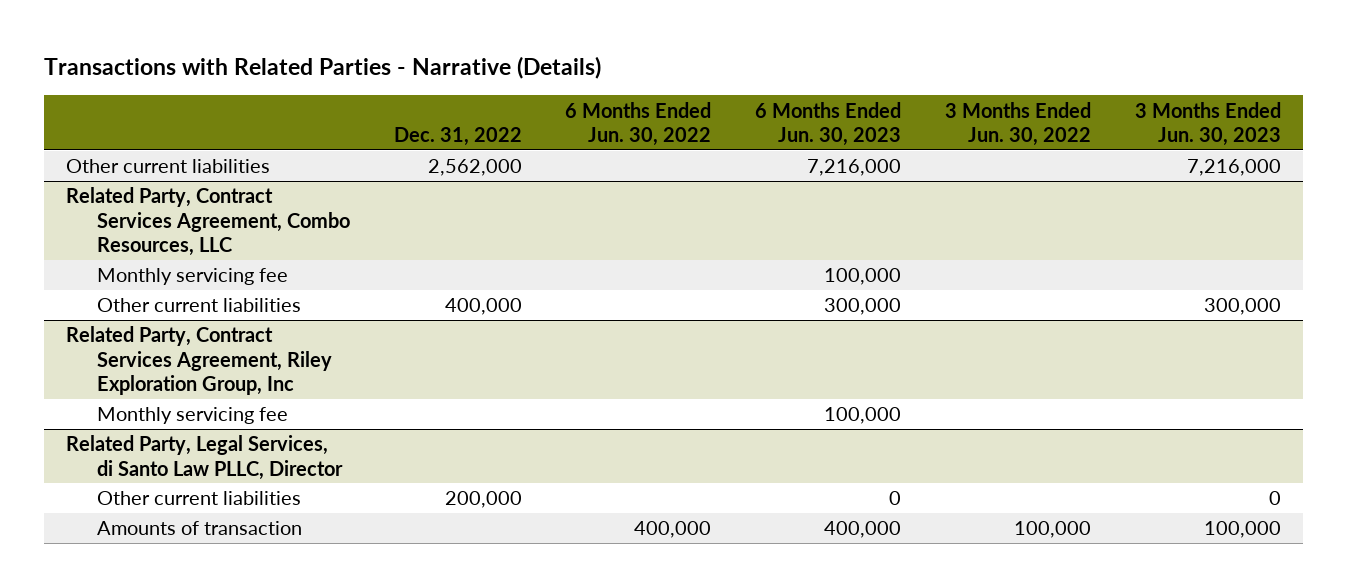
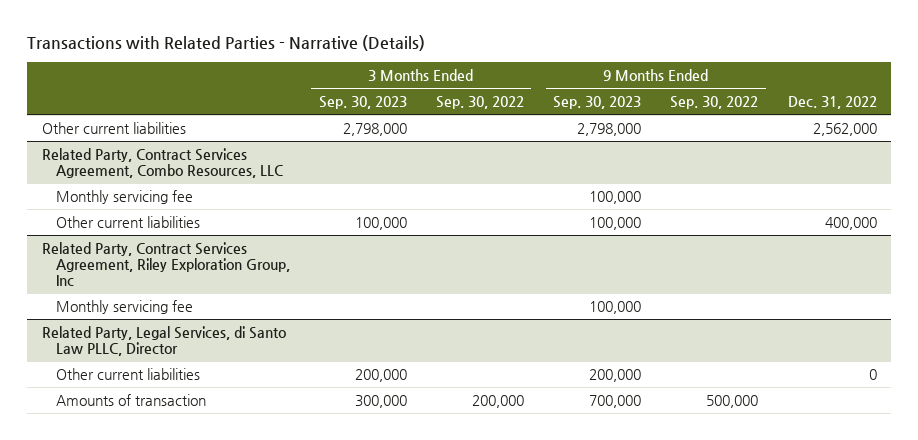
- | Dec. 31, 2022 | 6 Months Ended Jun. 30, 2022 | 6 Months Ended Jun. 30, 2023 | 3 Months Ended Jun. 30, 2022 | 3 Months Ended Jun. 30, 2023
+ | 3 Months Ended Sep. 30, 2023 | 3 Months Ended Sep. 30, 2022 | 9 Months Ended Sep. 30, 2023 | 9 Months Ended Sep. 30, 2022 | Dec. 31, 2022
@ Related Party, Legal Services, di Santo Law PLLC, Director
- Other current liabilities | 200,000 | | 0 | | 0
+ Other current liabilities | 200,000 | | 200,000 | | 0

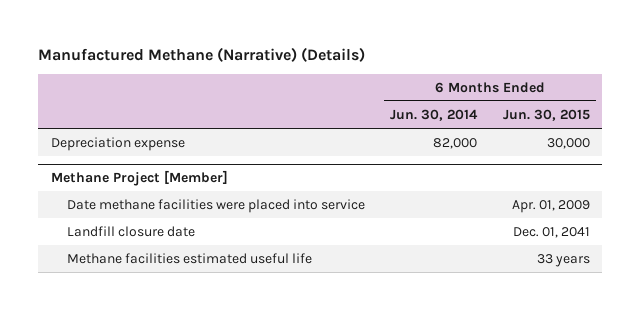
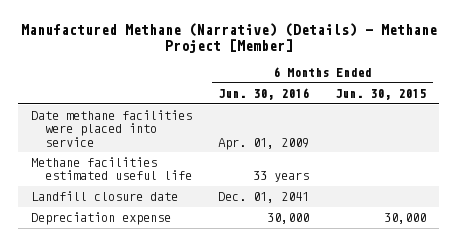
- Manufactured Methane (Narrative) (Details)
+ Manufactured Methane (Narrative) (Details) - Methane Project [Member]
- | 6 Months Ended Jun. 30, 2014 | 6 Months Ended Jun. 30, 2015
+ | 6 Months Ended Jun. 30, 2016 | 6 Months Ended Jun. 30, 2015
+ Date methane facilities were placed into service | Apr. 01, 2009 |
+ Methane facilities estimated useful life | 33 years |
+ Landfill closure date | Dec. 01, 2041 |
- Methane Project [Member]
- Date methane facilities were placed into service | | Apr. 01, 2009
- Landfill closure date | | Dec. 01, 2041
- Methane facilities estimated useful life | | 33 years

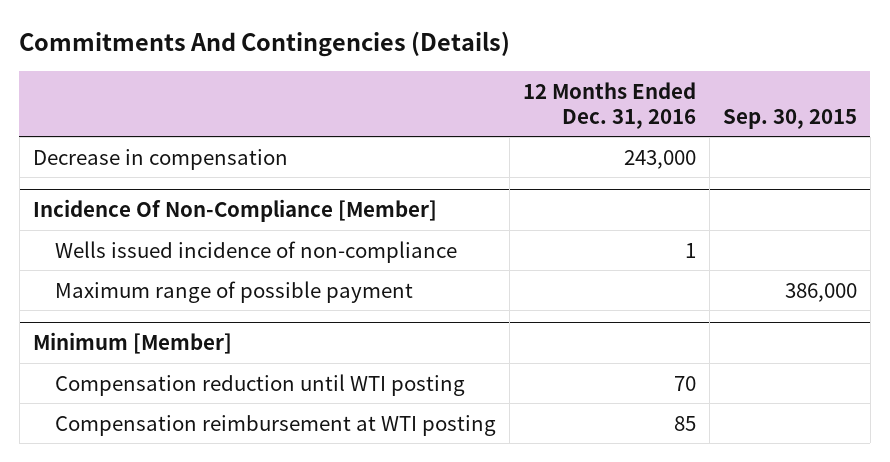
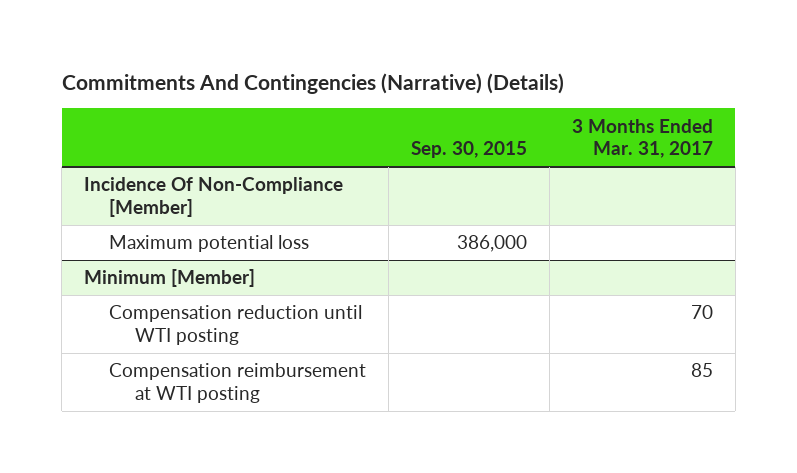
- Commitments And Contingencies (Details)
+ Commitments And Contingencies (Narrative) (Details)
- | 12 Months Ended Dec. 31, 2016 | Sep. 30, 2015
+ | Sep. 30, 2015 | 3 Months Ended Mar. 31, 2017
- Decrease in compensation | 243,000 |
@ Incidence Of Non-Compliance [Member]
- Wells issued incidence of non-compliance | 1 |
- Maximum range of possible payment | | 386,000
+ Maximum potential loss | 386,000 |

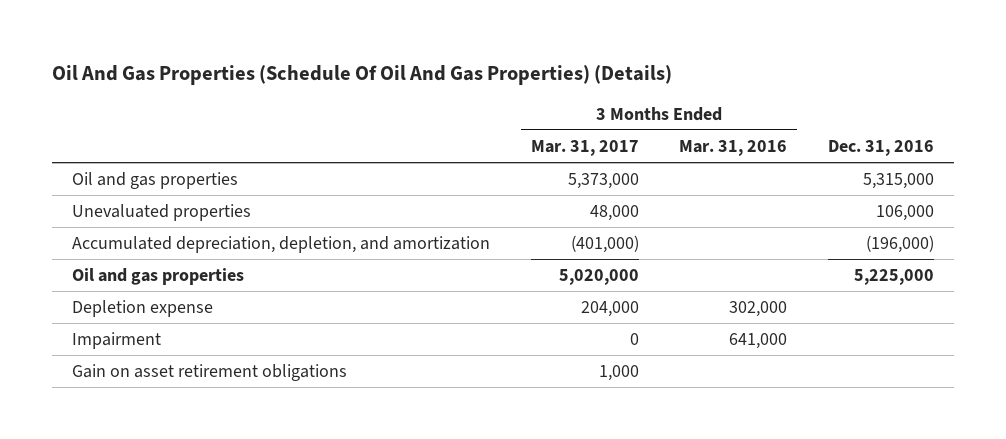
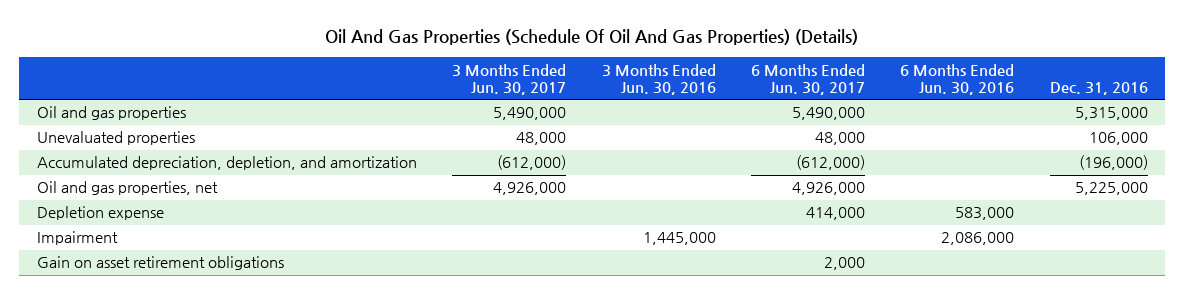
- | 3 Months Ended Mar. 31, 2017 | 3 Months Ended Mar. 31, 2016 | Dec. 31, 2016
+ | 3 Months Ended Jun. 30, 2017 | 3 Months Ended Jun. 30, 2016 | 6 Months Ended Jun. 30, 2017 | 6 Months Ended Jun. 30, 2016 | Dec. 31, 2016
- Oil and gas properties | 5,020,000 | | 5,225,000
+ Oil and gas properties, net | 4,926,000 | | 4,926,000 | | 5,225,000

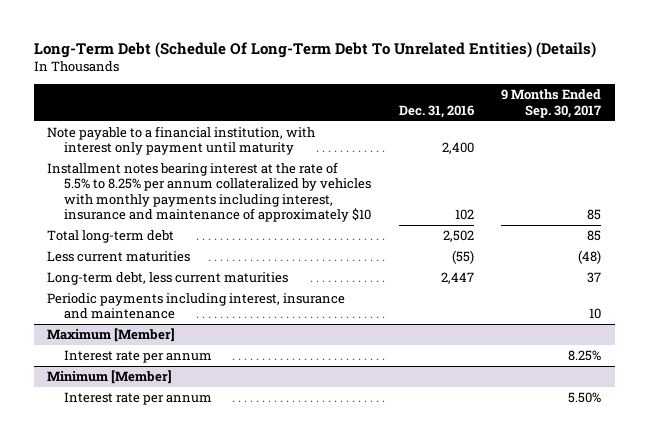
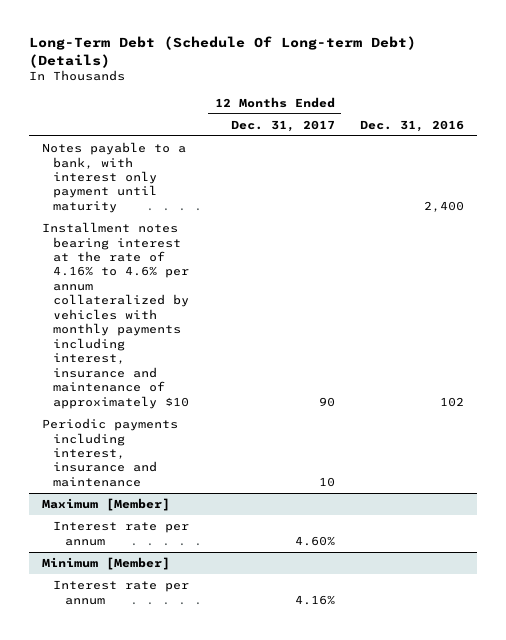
- Long-Term Debt (Schedule Of Long-Term Debt To Unrelated Entities) (Details)
+ Long-Term Debt (Schedule Of Long-term Debt) (Details)
- | Dec. 31, 2016 | 9 Months Ended Sep. 30, 2017
+ | 12 Months Ended Dec. 31, 2017 | Dec. 31, 2016
- Note payable to a financial institution, with interest only payment until maturity | 2,400 |
- Installment notes bearing interest at the rate of 5.5% to 8.25% per annum collateralized by vehicles with monthly payments including interest, insurance and maintenance of approximately $10 | 102 | 85
- Total long-term debt | 2,502 | 85
- Less current maturities | (55) | (48)
- Long-term debt, less current maturities | 2,447 | 37
+ Notes payable to a bank, with interest only payment until maturity | | 2,400
+ Installment notes bearing interest at the rate of 4.16% to 4.6% per annum collateralized by vehicles with monthly payments including interest, insurance and maintenance of approximately $10 | 90 | 102

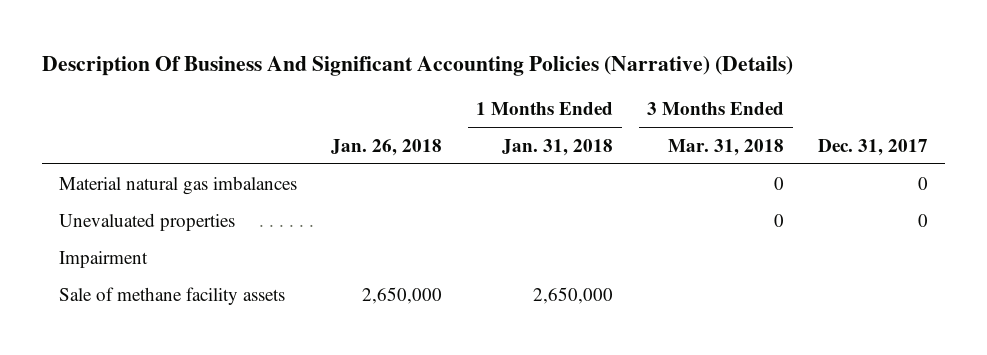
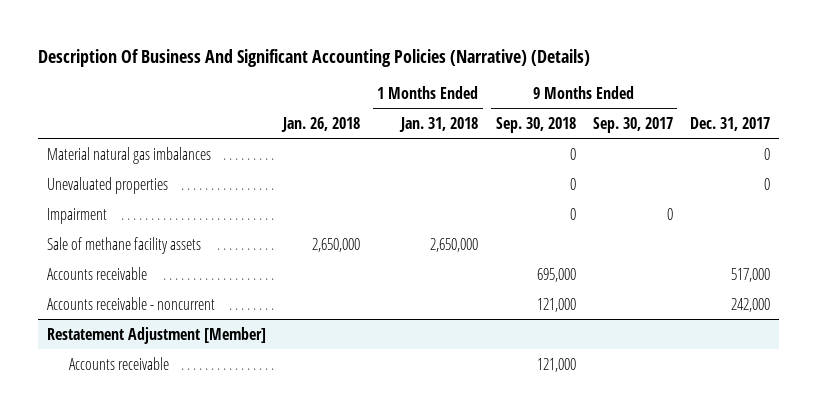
- | Jan. 26, 2018 | 1 Months Ended Jan. 31, 2018 | 3 Months Ended Mar. 31, 2018 | Dec. 31, 2017
+ | Jan. 26, 2018 | 1 Months Ended Jan. 31, 2018 | 9 Months Ended Sep. 30, 2018 | 9 Months Ended Sep. 30, 2017 | Dec. 31, 2017
+ Accounts receivable | | | 695,000 | | 517,000
+ Accounts receivable - noncurrent | | | 121,000 | | 242,000
+ Restatement Adjustment [Member]
+ Accounts receivable | | | 121,000 | |

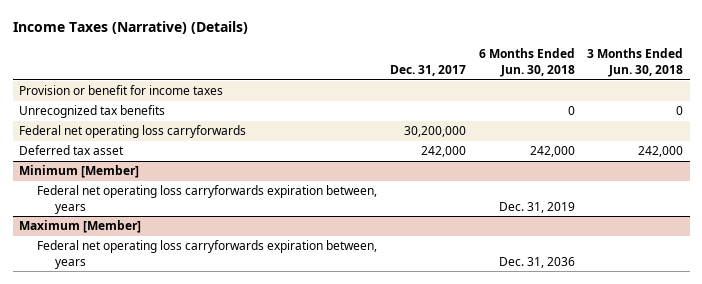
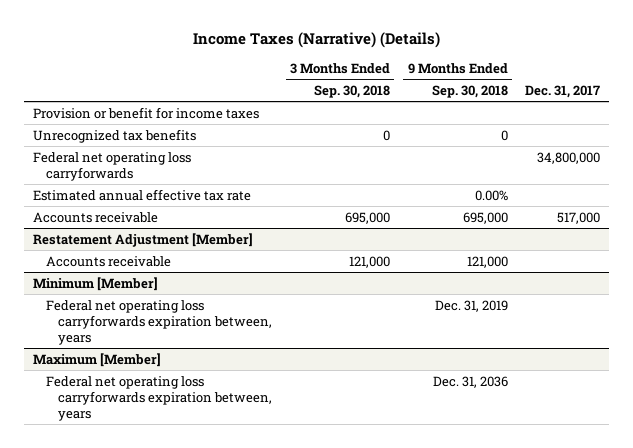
- | Dec. 31, 2017 | 6 Months Ended Jun. 30, 2018 | 3 Months Ended Jun. 30, 2018
+ | 3 Months Ended Sep. 30, 2018 | 9 Months Ended Sep. 30, 2018 | Dec. 31, 2017
- Federal net operating loss carryforwards | 30,200,000 | |
- Deferred tax asset | 242,000 | 242,000 | 242,000
+ Federal net operating loss carryforwards | | | 34,800,000
+ Estimated annual effective tax rate | | 0.00% |
+ Accounts receivable | 695,000 | 695,000 | 517,000
+ Restatement Adjustment [Member]
+ Accounts receivable | 121,000 | 121,000 |

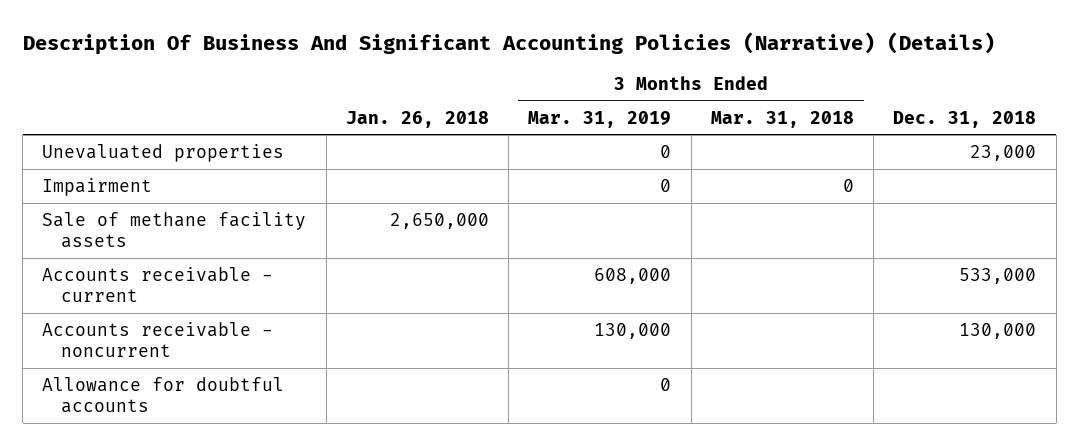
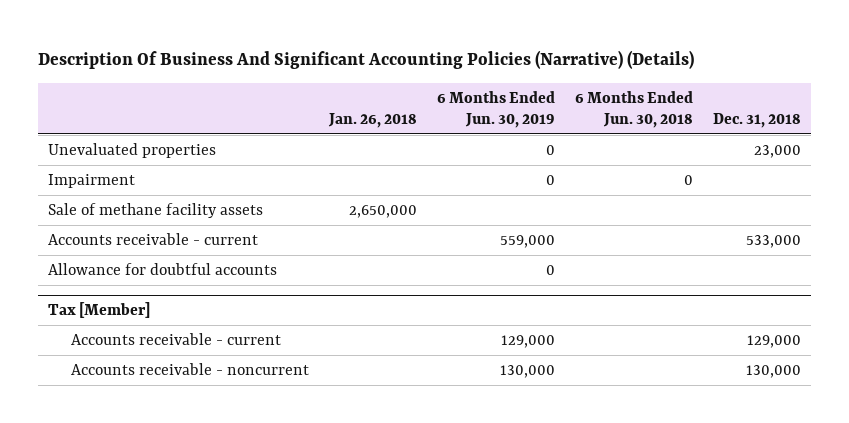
- | Jan. 26, 2018 | 3 Months Ended Mar. 31, 2019 | 3 Months Ended Mar. 31, 2018 | Dec. 31, 2018
+ | Jan. 26, 2018 | 6 Months Ended Jun. 30, 2019 | 6 Months Ended Jun. 30, 2018 | Dec. 31, 2018
- Accounts receivable - noncurrent | | 130,000 | | 130,000
+ Tax [Member]
+ Accounts receivable - current | | 129,000 | | 129,000
+ Accounts receivable - noncurrent | | 130,000 | | 130,000

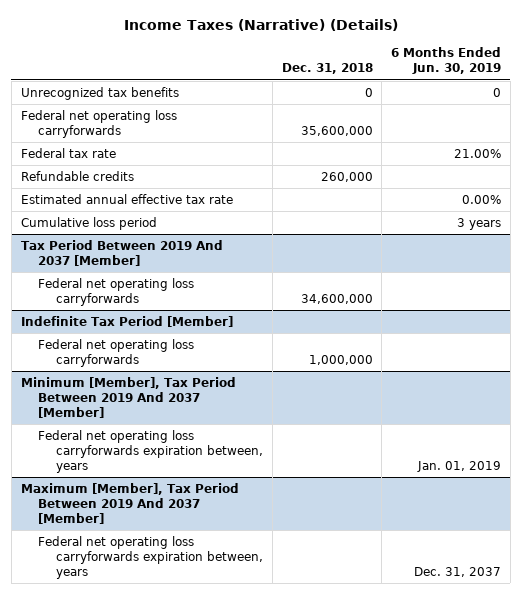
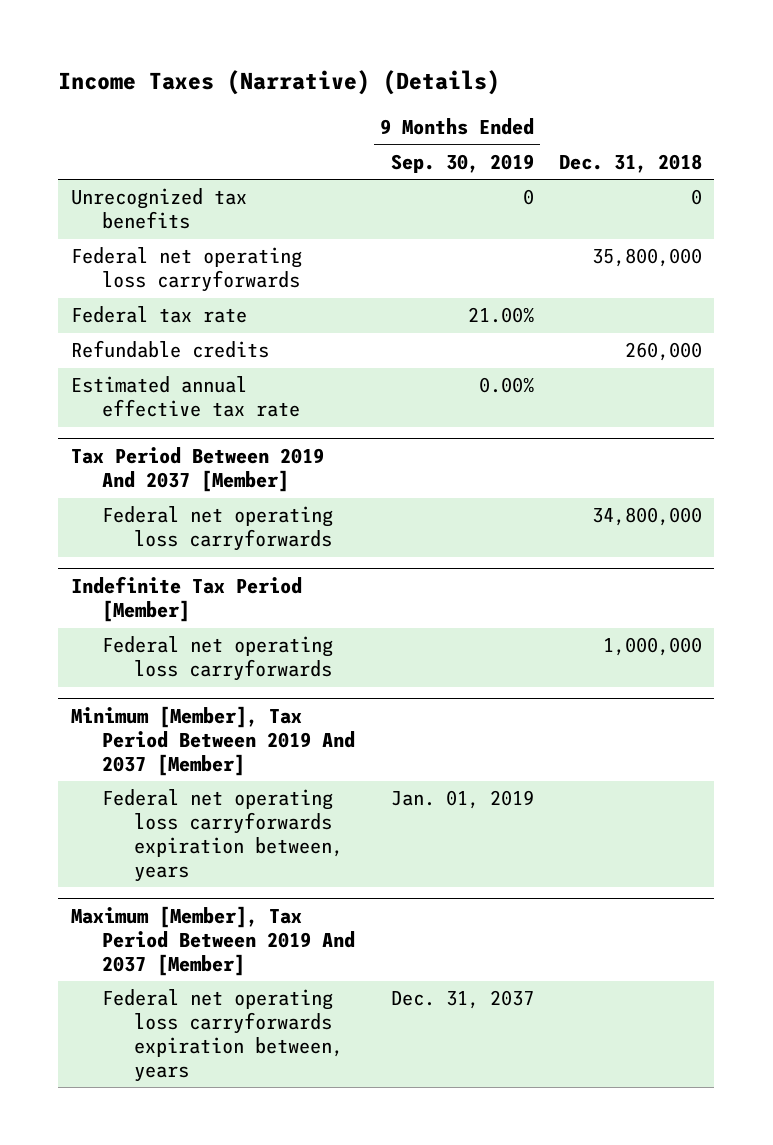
- | Dec. 31, 2018 | 6 Months Ended Jun. 30, 2019
+ | 9 Months Ended Sep. 30, 2019 | Dec. 31, 2018
- Federal net operating loss carryforwards | 35,600,000 |
+ Federal net operating loss carryforwards | | 35,800,000
- Cumulative loss period | | 3 years
@ Tax Period Between 2019 And 2037 [Member]
- Federal net operating loss carryforwards | 34,600,000 |
+ Federal net operating loss carryforwards | | 34,800,000

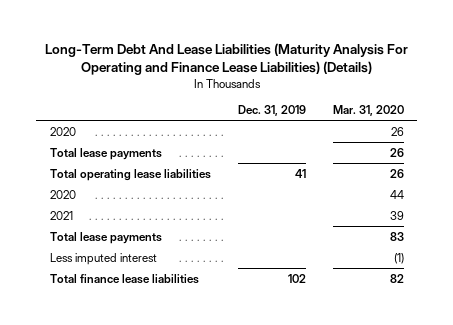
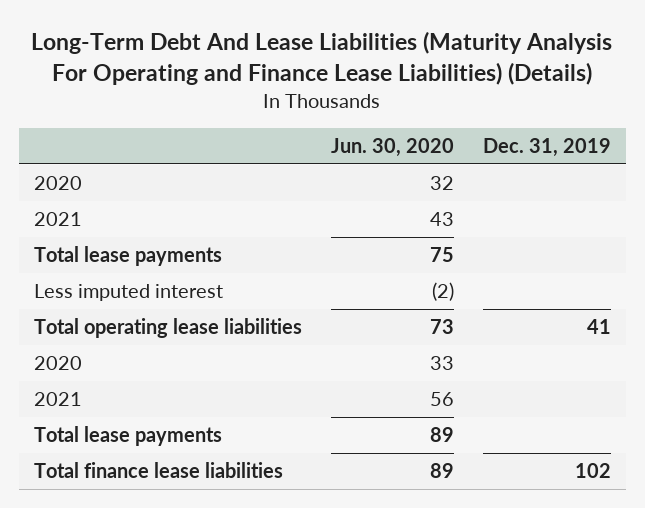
- | Dec. 31, 2019 | Mar. 31, 2020
+ | Jun. 30, 2020 | Dec. 31, 2019
+ 2021 | 43 |
moved up: Less imputed interest | (2) |

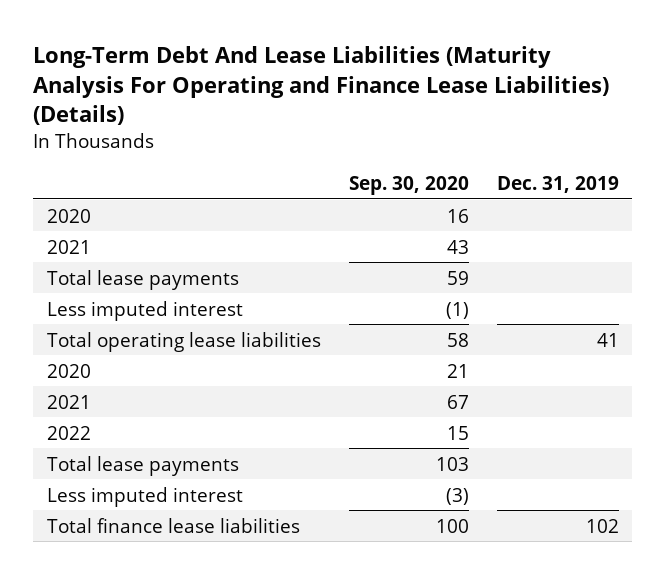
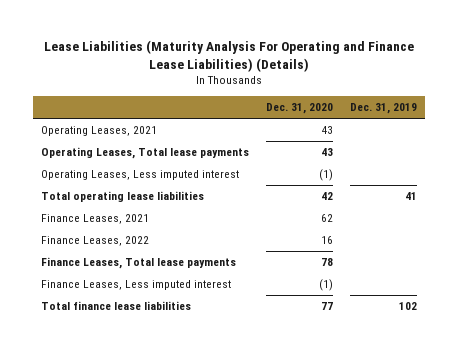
- Long-Term Debt And Lease Liabilities (Maturity Analysis For Operating and Finance Lease Liabilities) (Details)
+ Lease Liabilities (Maturity Analysis For Operating and Finance Lease Liabilities) (Details)
- | Sep. 30, 2020 | Dec. 31, 2019
+ | Dec. 31, 2020 | Dec. 31, 2019
- 2020 | 16 |
- 2021 | 43 |
- Total lease payments | 59 |
- Less imputed interest | (1) |
+ Operating Leases, 2021 | 43 |
+ Operating Leases, Total lease payments | 43 |
+ Operating Leases, Less imputed interest | (1) |
- 2020 | 21 |
- 2021 | 67 |
- 2022 | 15 |
- Total lease payments | 103 |
- Less imputed interest | (3) |
+ Finance Leases, 2021 | 62 |
+ Finance Leases, 2022 | 16 |
+ Finance Leases, Total lease payments | 78 |
+ Finance Leases, Less imputed interest | (1) |

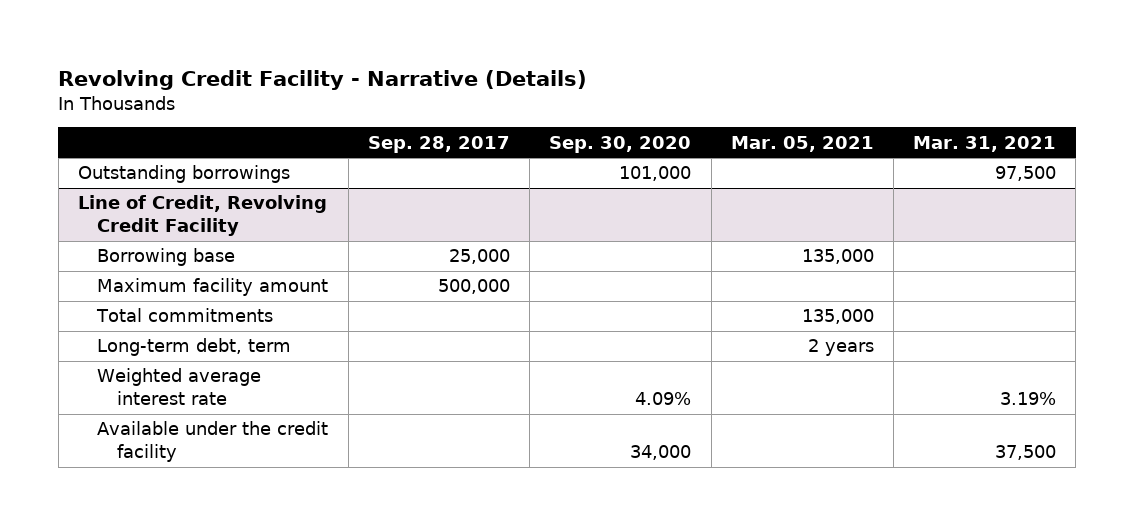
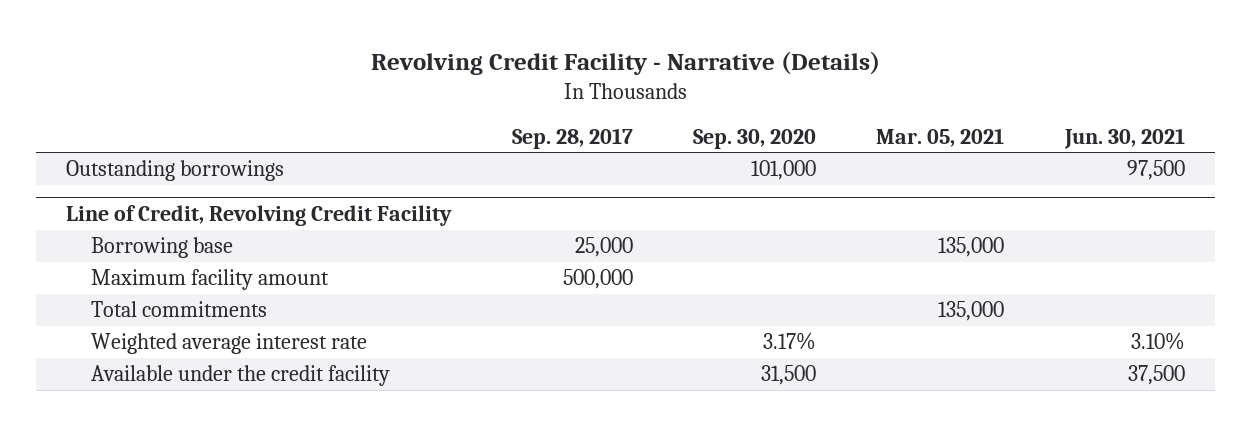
- | Sep. 28, 2017 | Sep. 30, 2020 | Mar. 05, 2021 | Mar. 31, 2021
+ | Sep. 28, 2017 | Sep. 30, 2020 | Mar. 05, 2021 | Jun. 30, 2021
@ Line of Credit, Revolving Credit Facility
- Long-term debt, term | | | 2 years |
- Weighted average interest rate | | 4.09% | | 3.19%
- Available under the credit facility | | 34,000 | | 37,500
+ Weighted average interest rate | | 3.17% | | 3.10%
+ Available under the credit facility | | 31,500 | | 37,500

